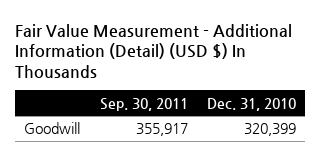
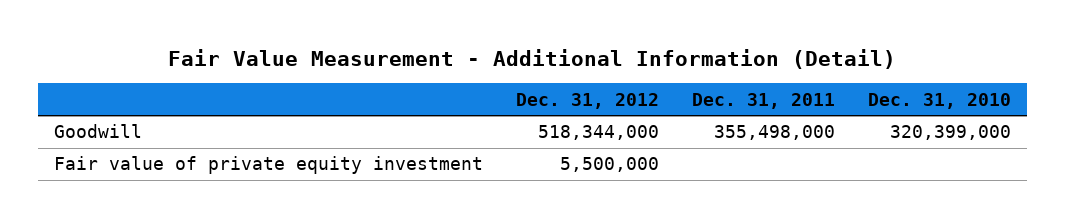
- Fair Value Measurement - Additional Information (Detail) (USD $) In Thousands
+ Fair Value Measurement - Additional Information (Detail)
- | Sep. 30, 2011 | Dec. 31, 2010
+ | Dec. 31, 2012 | Dec. 31, 2011 | Dec. 31, 2010
- Goodwill | 355,917 | 320,399
+ Goodwill | 518,344,000 | 355,498,000 | 320,399,000
+ Fair value of private equity investment | 5,500,000 | |

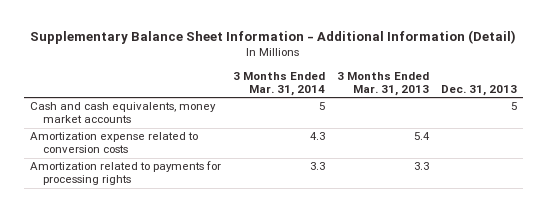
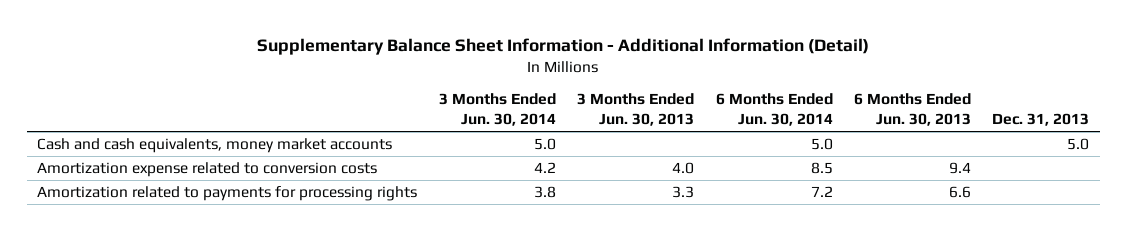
- | 3 Months Ended Mar. 31, 2014 | 3 Months Ended Mar. 31, 2013 | Dec. 31, 2013
+ | 3 Months Ended Jun. 30, 2014 | 3 Months Ended Jun. 30, 2013 | 6 Months Ended Jun. 30, 2014 | 6 Months Ended Jun. 30, 2013 | Dec. 31, 2013
- Cash and cash equivalents, money market accounts | 5 | | 5
+ Cash and cash equivalents, money market accounts | 5.0 | | 5.0 | | 5.0

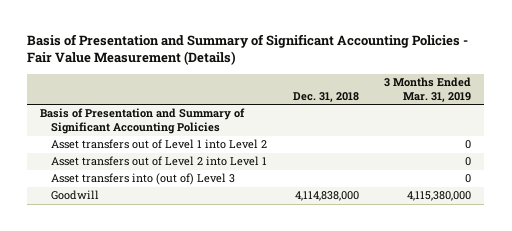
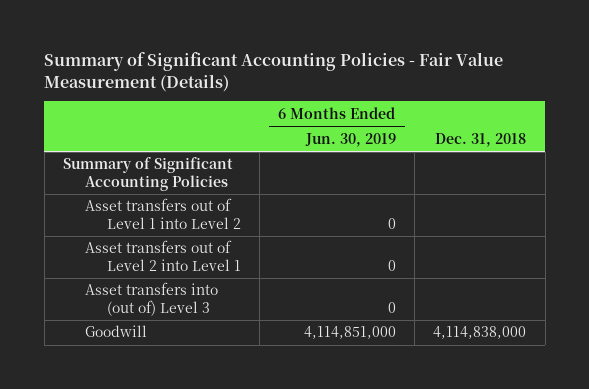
- Basis of Presentation and Summary of Significant Accounting Policies - Fair Value Measurement (Details)
+ Summary of Significant Accounting Policies - Fair Value Measurement (Details)
- | Dec. 31, 2018 | 3 Months Ended Mar. 31, 2019
+ | 6 Months Ended Jun. 30, 2019 | Dec. 31, 2018
- Basis of Presentation and Summary of Significant Accounting Policies
+ Summary of Significant Accounting Policies

